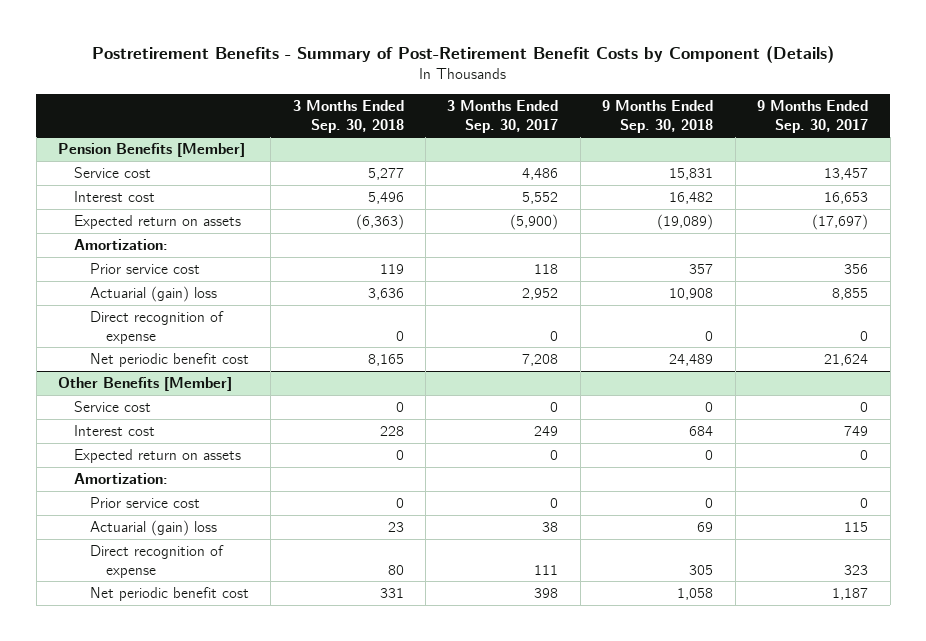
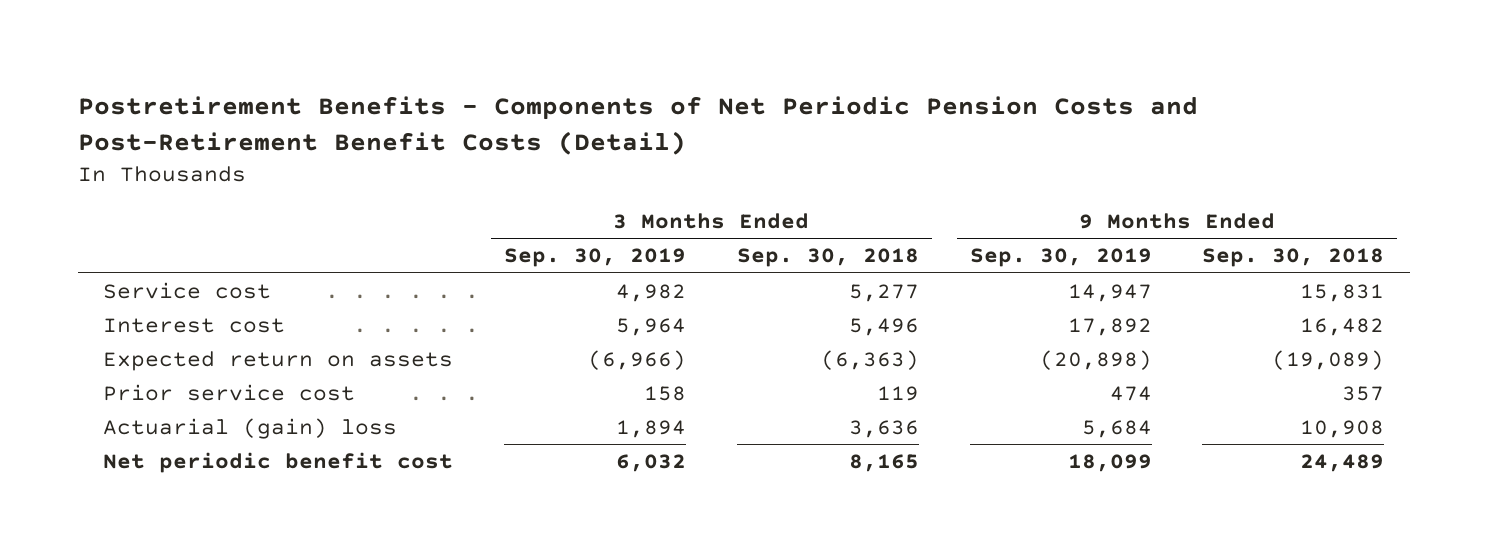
- Postretirement Benefits - Summary of Post-Retirement Benefit Costs by Component (Details)
+ Postretirement Benefits - Components of Net Periodic Pension Costs and Post-Retirement Benefit Costs (Detail)
- | 3 Months Ended Sep. 30, 2018 | 3 Months Ended Sep. 30, 2017 | 9 Months Ended Sep. 30, 2018 | 9 Months Ended Sep. 30, 2017
+ | 3 Months Ended Sep. 30, 2019 | 3 Months Ended Sep. 30, 2018 | 9 Months Ended Sep. 30, 2019 | 9 Months Ended Sep. 30, 2018
- Pension Benefits [Member]
- Amortization:
- Direct recognition of expense | 0 | 0 | 0 | 0
- Other Benefits [Member]
- Service cost | 0 | 0 | 0 | 0
- Interest cost | 228 | 249 | 684 | 749
- Expected return on assets | 0 | 0 | 0 | 0
- Amortization:
- Prior service cost | 0 | 0 | 0 | 0
- Actuarial (gain) loss | 23 | 38 | 69 | 115
- Direct recognition of expense | 80 | 111 | 305 | 323
- Net periodic benefit cost | 331 | 398 | 1,058 | 1,187

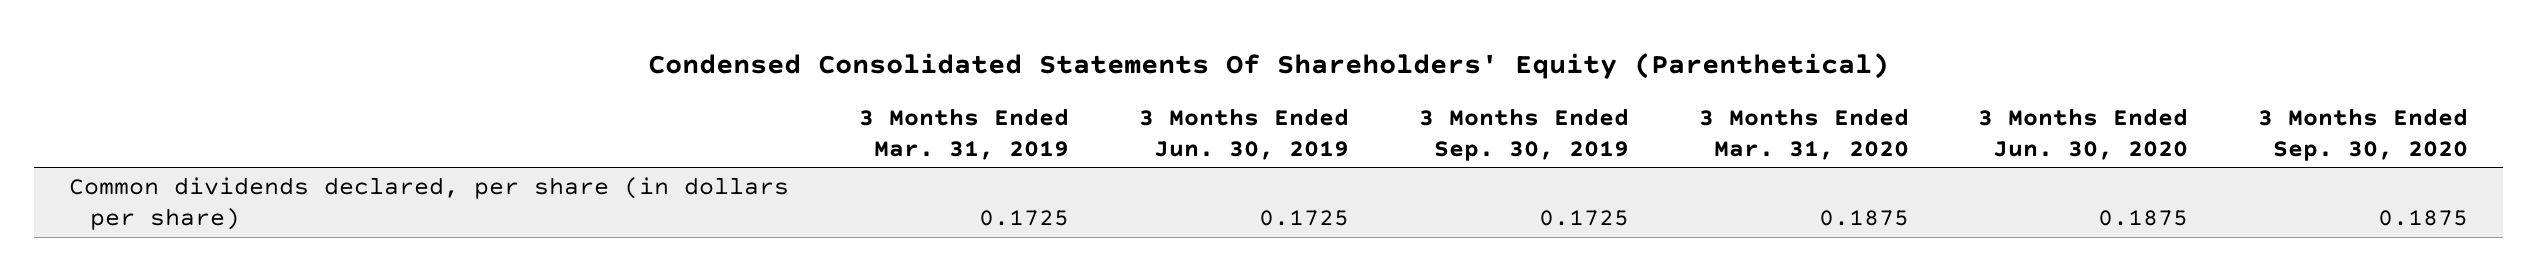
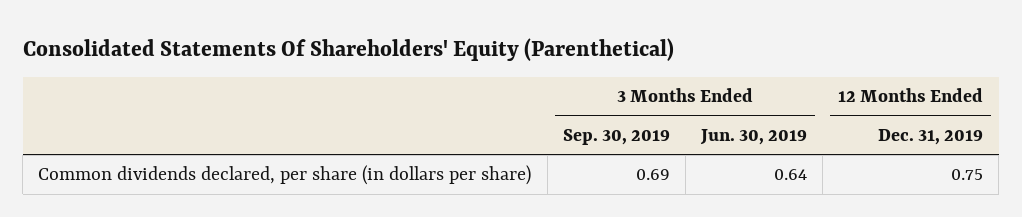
- Condensed Consolidated Statements Of Shareholders' Equity (Parenthetical)
+ Consolidated Statements Of Shareholders' Equity (Parenthetical)
- | 3 Months Ended Mar. 31, 2019 | 3 Months Ended Jun. 30, 2019 | 3 Months Ended Sep. 30, 2019 | 3 Months Ended Mar. 31, 2020 | 3 Months Ended Jun. 30, 2020 | 3 Months Ended Sep. 30, 2020
+ | 3 Months Ended Sep. 30, 2019 | 3 Months Ended Jun. 30, 2019 | 12 Months Ended Dec. 31, 2019
- Common dividends declared, per share (in dollars per share) | 0.1725 | 0.1725 | 0.1725 | 0.1875 | 0.1875 | 0.1875
+ Common dividends declared, per share (in dollars per share) | 0.69 | 0.64 | 0.75

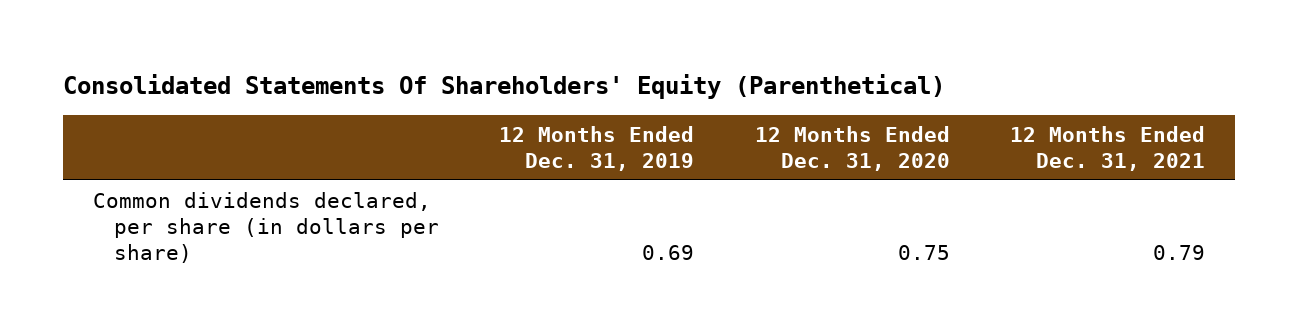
- | 3 Months Ended Sep. 30, 2019 | 3 Months Ended Jun. 30, 2019 | 12 Months Ended Dec. 31, 2019
+ | 12 Months Ended Dec. 31, 2019 | 12 Months Ended Dec. 31, 2020 | 12 Months Ended Dec. 31, 2021
- Common dividends declared, per share (in dollars per share) | 0.69 | 0.64 | 0.75
+ Common dividends declared, per share (in dollars per share) | 0.69 | 0.75 | 0.79

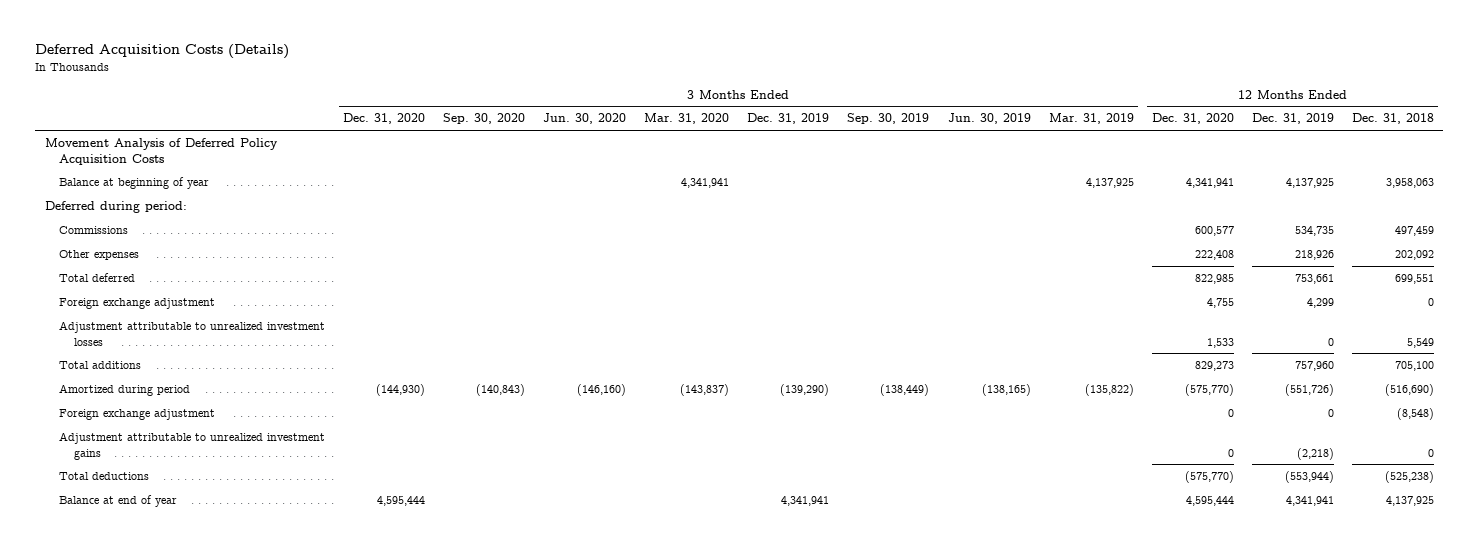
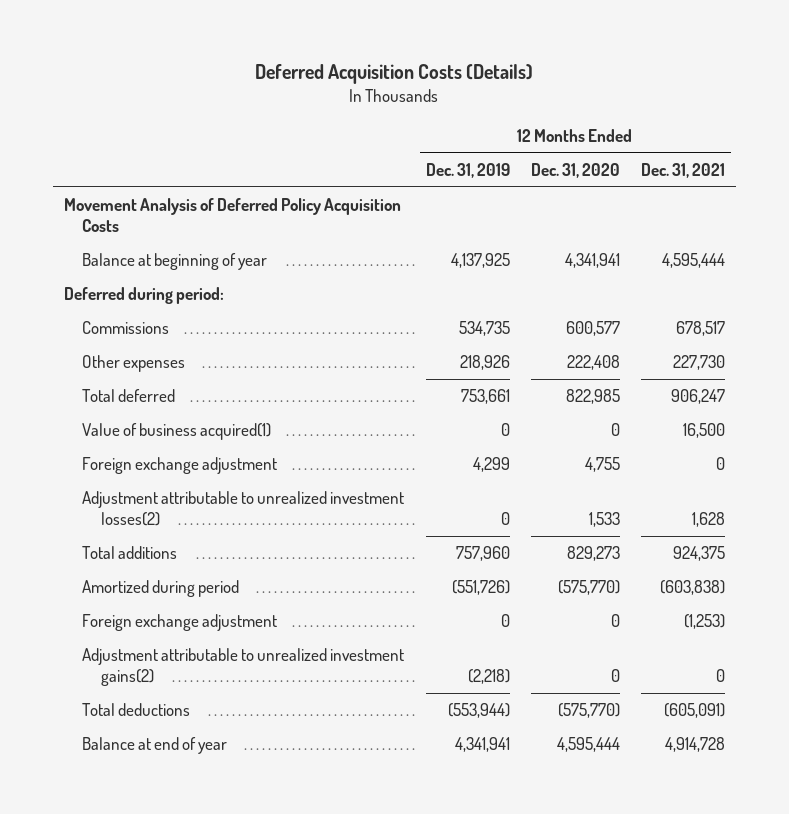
- | 3 Months Ended Dec. 31, 2020 | 3 Months Ended Sep. 30, 2020 | 3 Months Ended Jun. 30, 2020 | 3 Months Ended Mar. 31, 2020 | 3 Months Ended Dec. 31, 2019 | 3 Months Ended Sep. 30, 2019 | 3 Months Ended Jun. 30, 2019 | 3 Months Ended Mar. 31, 2019 | 12 Months Ended Dec. 31, 2020 | 12 Months Ended Dec. 31, 2019 | 12 Months Ended Dec. 31, 2018
+ | 12 Months Ended Dec. 31, 2019 | 12 Months Ended Dec. 31, 2020 | 12 Months Ended Dec. 31, 2021
+ Value of business acquired(1) | 0 | 0 | 16,500
- Adjustment attributable to unrealized investment losses | | | | | | | | | 1,533 | 0 | 5,549
+ Adjustment attributable to unrealized investment losses(2) | 0 | 1,533 | 1,628
- Adjustment attributable to unrealized investment gains | | | | | | | | | 0 | (2,218) | 0
+ Adjustment attributable to unrealized investment gains(2) | (2,218) | 0 | 0

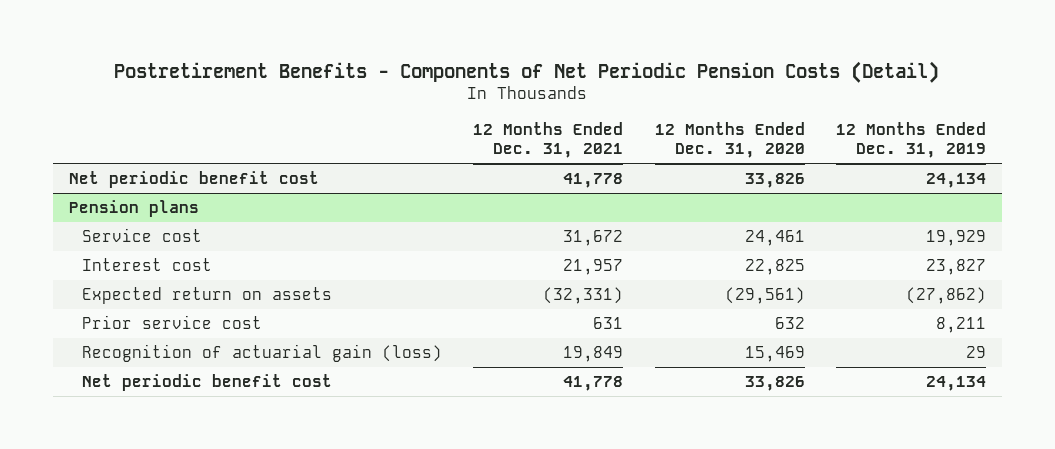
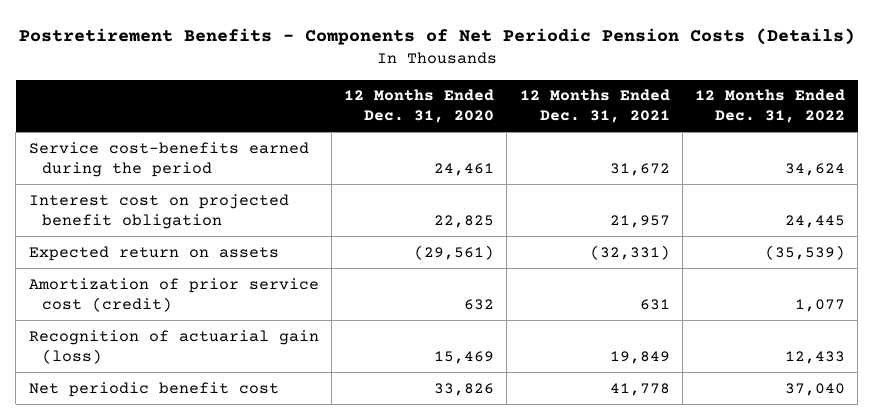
- Postretirement Benefits - Components of Net Periodic Pension Costs (Detail)
+ Postretirement Benefits - Components of Net Periodic Pension Costs (Details)
- | 12 Months Ended Dec. 31, 2021 | 12 Months Ended Dec. 31, 2020 | 12 Months Ended Dec. 31, 2019
+ | 12 Months Ended Dec. 31, 2020 | 12 Months Ended Dec. 31, 2021 | 12 Months Ended Dec. 31, 2022
- Net periodic benefit cost | 41,778 | 33,826 | 24,134
- Pension plans
- Service cost | 31,672 | 24,461 | 19,929
- Interest cost | 21,957 | 22,825 | 23,827
+ Service cost-benefits earned during the period | 24,461 | 31,672 | 34,624
+ Interest cost on projected benefit obligation | 22,825 | 21,957 | 24,445
- Prior service cost | 631 | 632 | 8,211
+ Amortization of prior service cost (credit) | 632 | 631 | 1,077

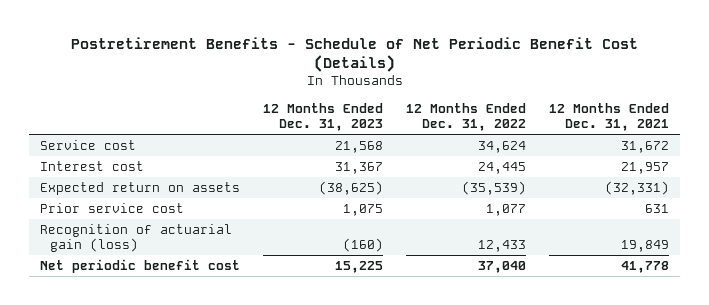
- Postretirement Benefits - Components of Net Periodic Pension Costs (Details)
+ Postretirement Benefits - Schedule of Net Periodic Benefit Cost (Details)
- | 12 Months Ended Dec. 31, 2020 | 12 Months Ended Dec. 31, 2021 | 12 Months Ended Dec. 31, 2022
+ | 12 Months Ended Dec. 31, 2023 | 12 Months Ended Dec. 31, 2022 | 12 Months Ended Dec. 31, 2021
- Service cost-benefits earned during the period | 24,461 | 31,672 | 34,624
- Interest cost on projected benefit obligation | 22,825 | 21,957 | 24,445
+ Service cost | 21,568 | 34,624 | 31,672
+ Interest cost | 31,367 | 24,445 | 21,957
- Amortization of prior service cost (credit) | 632 | 631 | 1,077
+ Prior service cost | 1,075 | 1,077 | 631

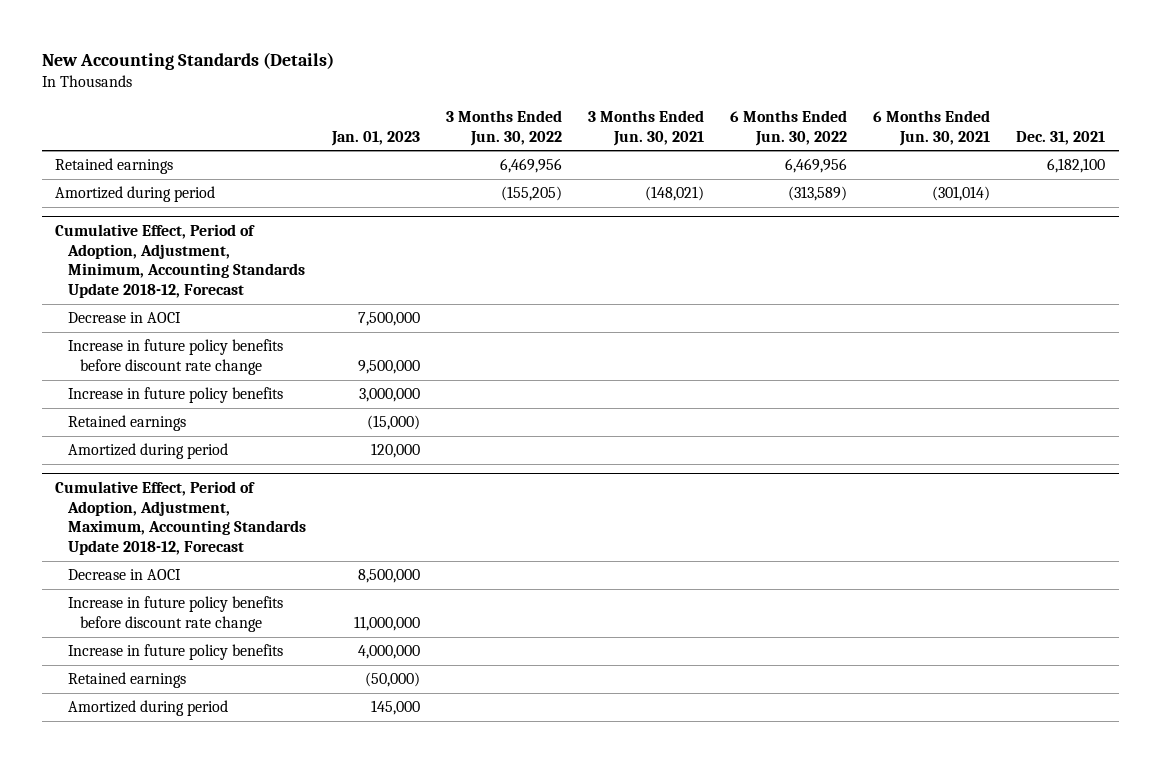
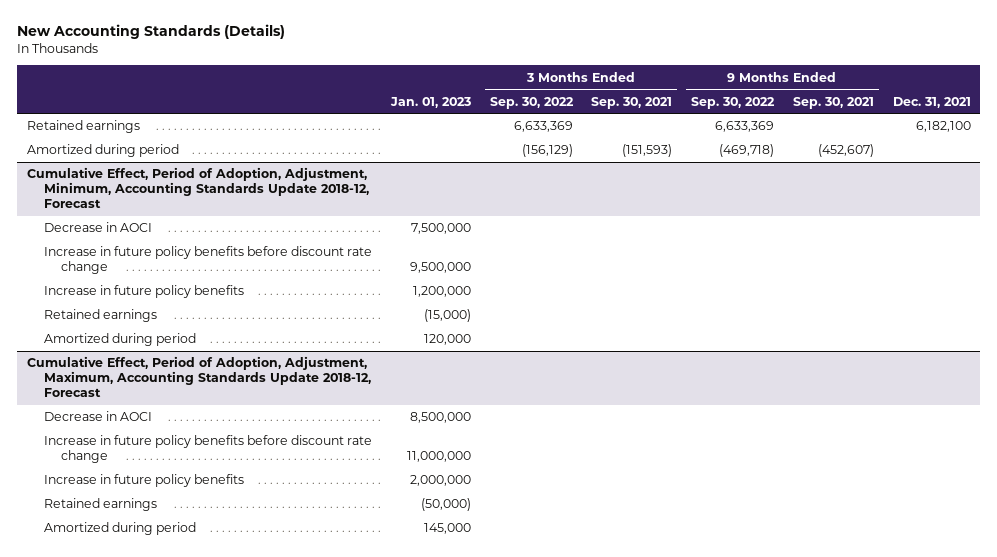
- | Jan. 01, 2023 | 3 Months Ended Jun. 30, 2022 | 3 Months Ended Jun. 30, 2021 | 6 Months Ended Jun. 30, 2022 | 6 Months Ended Jun. 30, 2021 | Dec. 31, 2021
+ | Jan. 01, 2023 | 3 Months Ended Sep. 30, 2022 | 3 Months Ended Sep. 30, 2021 | 9 Months Ended Sep. 30, 2022 | 9 Months Ended Sep. 30, 2021 | Dec. 31, 2021
@ Cumulative Effect, Period of Adoption, Adjustment, Minimum, Accounting Standards Update 2018-12, Forecast
- Increase in future policy benefits | 3,000,000 | | | | |
+ Increase in future policy benefits | 1,200,000 | | | | |
@ Cumulative Effect, Period of Adoption, Adjustment, Maximum, Accounting Standards Update 2018-12, Forecast
- Increase in future policy benefits | 4,000,000 | | | | |
+ Increase in future policy benefits | 2,000,000 | | | | |

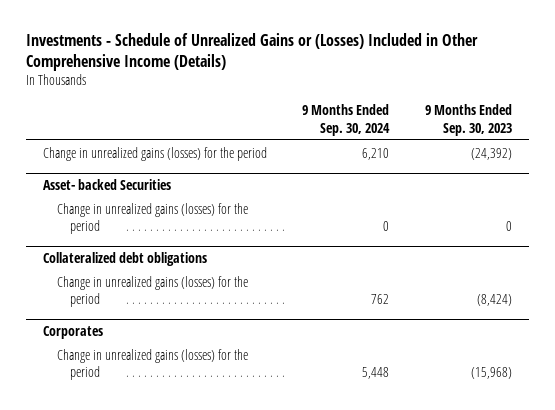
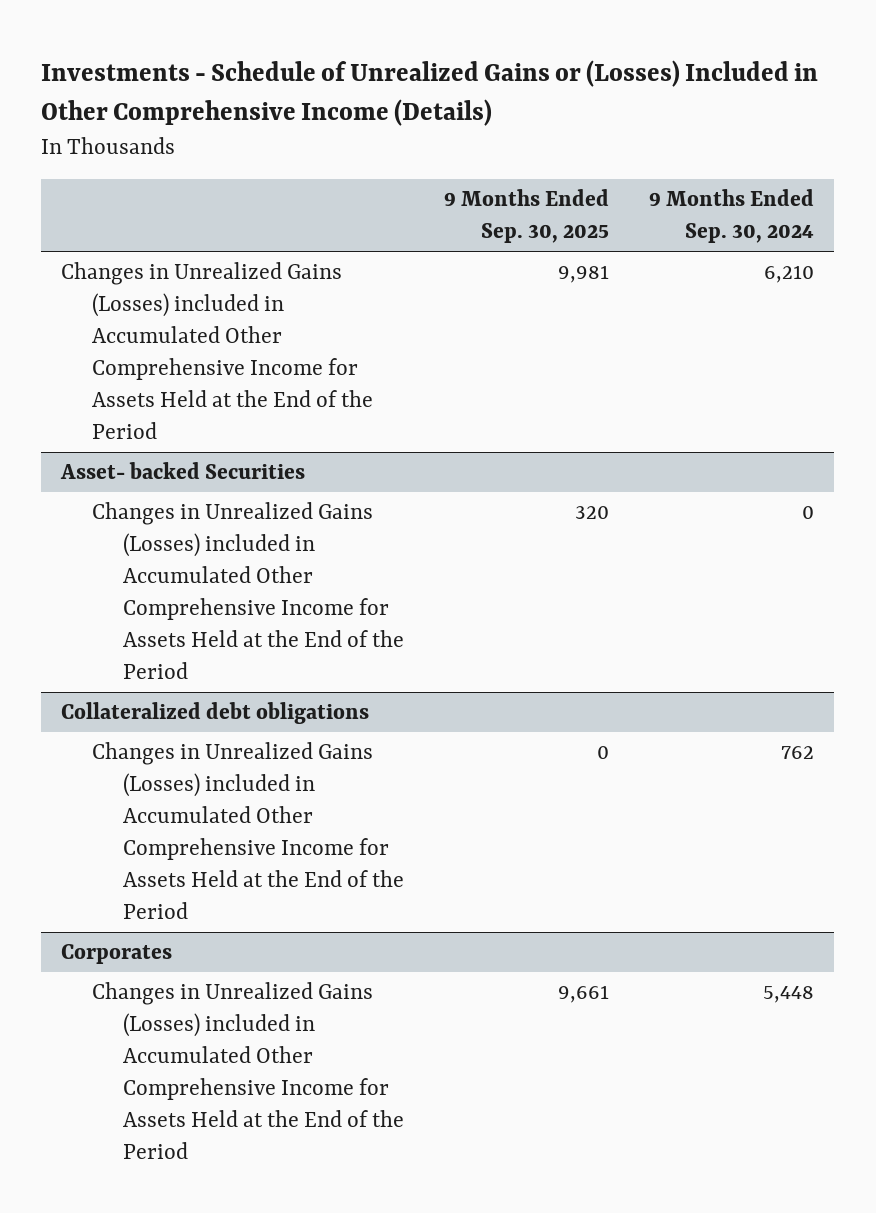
- | 9 Months Ended Sep. 30, 2024 | 9 Months Ended Sep. 30, 2023
+ | 9 Months Ended Sep. 30, 2025 | 9 Months Ended Sep. 30, 2024
- Change in unrealized gains (losses) for the period | 6,210 | (24,392)
+ Changes in Unrealized Gains (Losses) included in Accumulated Other Comprehensive Income for Assets Held at the End of the Period | 9,981 | 6,210
@ Asset- backed Securities
- Change in unrealized gains (losses) for the period | 0 | 0
+ Changes in Unrealized Gains (Losses) included in Accumulated Other Comprehensive Income for Assets Held at the End of the Period | 320 | 0
@ Collateralized debt obligations
- Change in unrealized gains (losses) for the period | 762 | (8,424)
+ Changes in Unrealized Gains (Losses) included in Accumulated Other Comprehensive Income for Assets Held at the End of the Period | 0 | 762
@ Corporates
- Change in unrealized gains (losses) for the period | 5,448 | (15,968)
+ Changes in Unrealized Gains (Losses) included in Accumulated Other Comprehensive Income for Assets Held at the End of the Period | 9,661 | 5,448

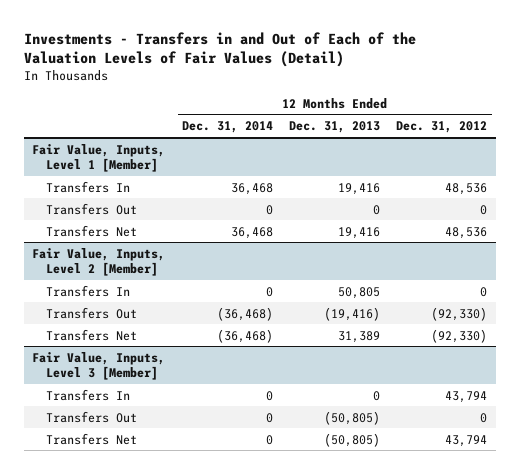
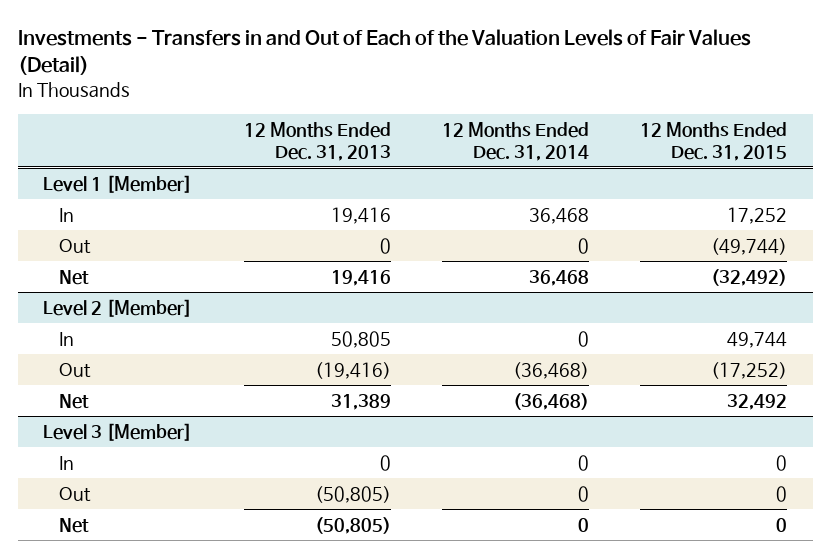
- | 12 Months Ended Dec. 31, 2014 | 12 Months Ended Dec. 31, 2013 | 12 Months Ended Dec. 31, 2012
+ | 12 Months Ended Dec. 31, 2013 | 12 Months Ended Dec. 31, 2014 | 12 Months Ended Dec. 31, 2015
- Fair Value, Inputs, Level 1 [Member]
- Transfers In | 36,468 | 19,416 | 48,536
- Transfers Out | 0 | 0 | 0
- Transfers Net | 36,468 | 19,416 | 48,536
- Fair Value, Inputs, Level 2 [Member]
- Transfers In | 0 | 50,805 | 0
- Transfers Out | (36,468) | (19,416) | (92,330)
- Transfers Net | (36,468) | 31,389 | (92,330)
- Fair Value, Inputs, Level 3 [Member]
- Transfers In | 0 | 0 | 43,794
- Transfers Out | 0 | (50,805) | 0
- Transfers Net | 0 | (50,805) | 43,794
+ Level 1 [Member]
+ In | 19,416 | 36,468 | 17,252
+ Out | 0 | 0 | (49,744)
+ Net | 19,416 | 36,468 | (32,492)
+ Level 2 [Member]
+ In | 50,805 | 0 | 49,744
+ Out | (19,416) | (36,468) | (17,252)
+ Net | 31,389 | (36,468) | 32,492
+ Level 3 [Member]
+ In | 0 | 0 | 0
+ Out | (50,805) | 0 | 0
+ Net | (50,805) | 0 | 0

